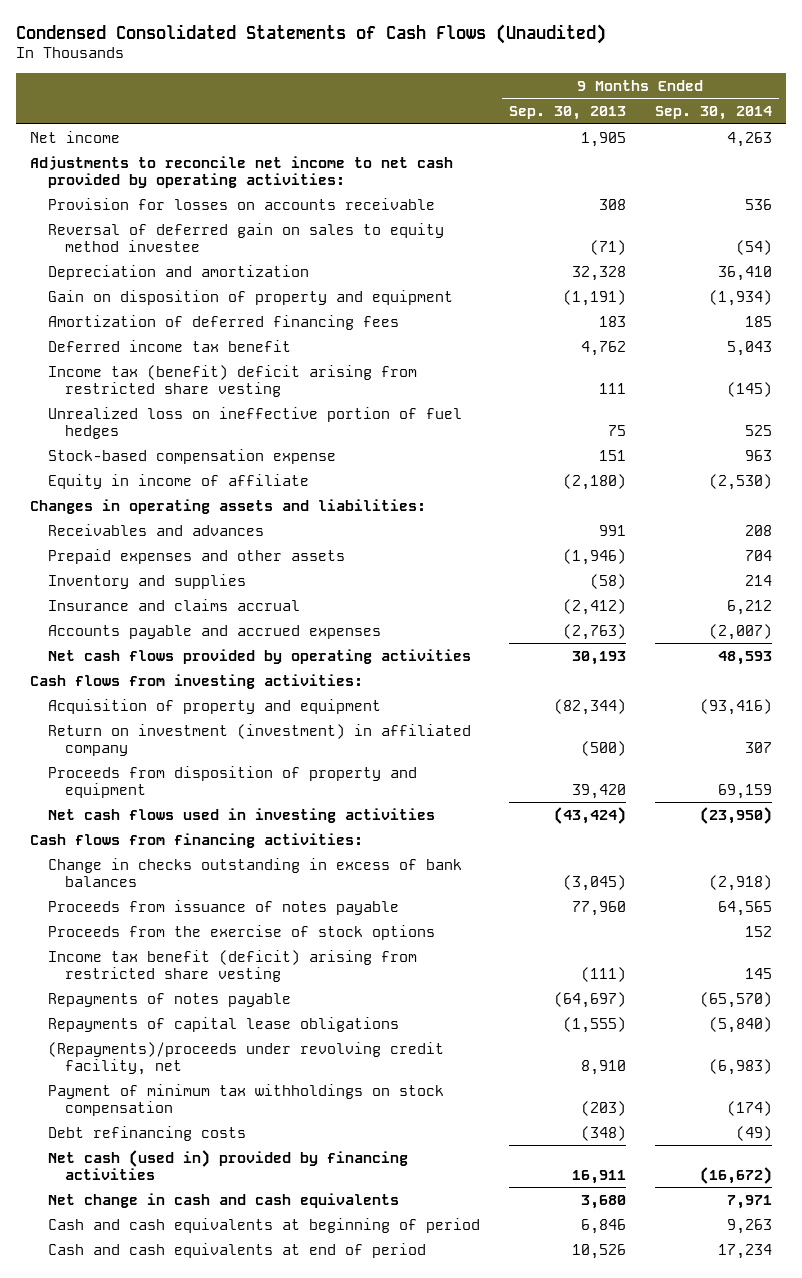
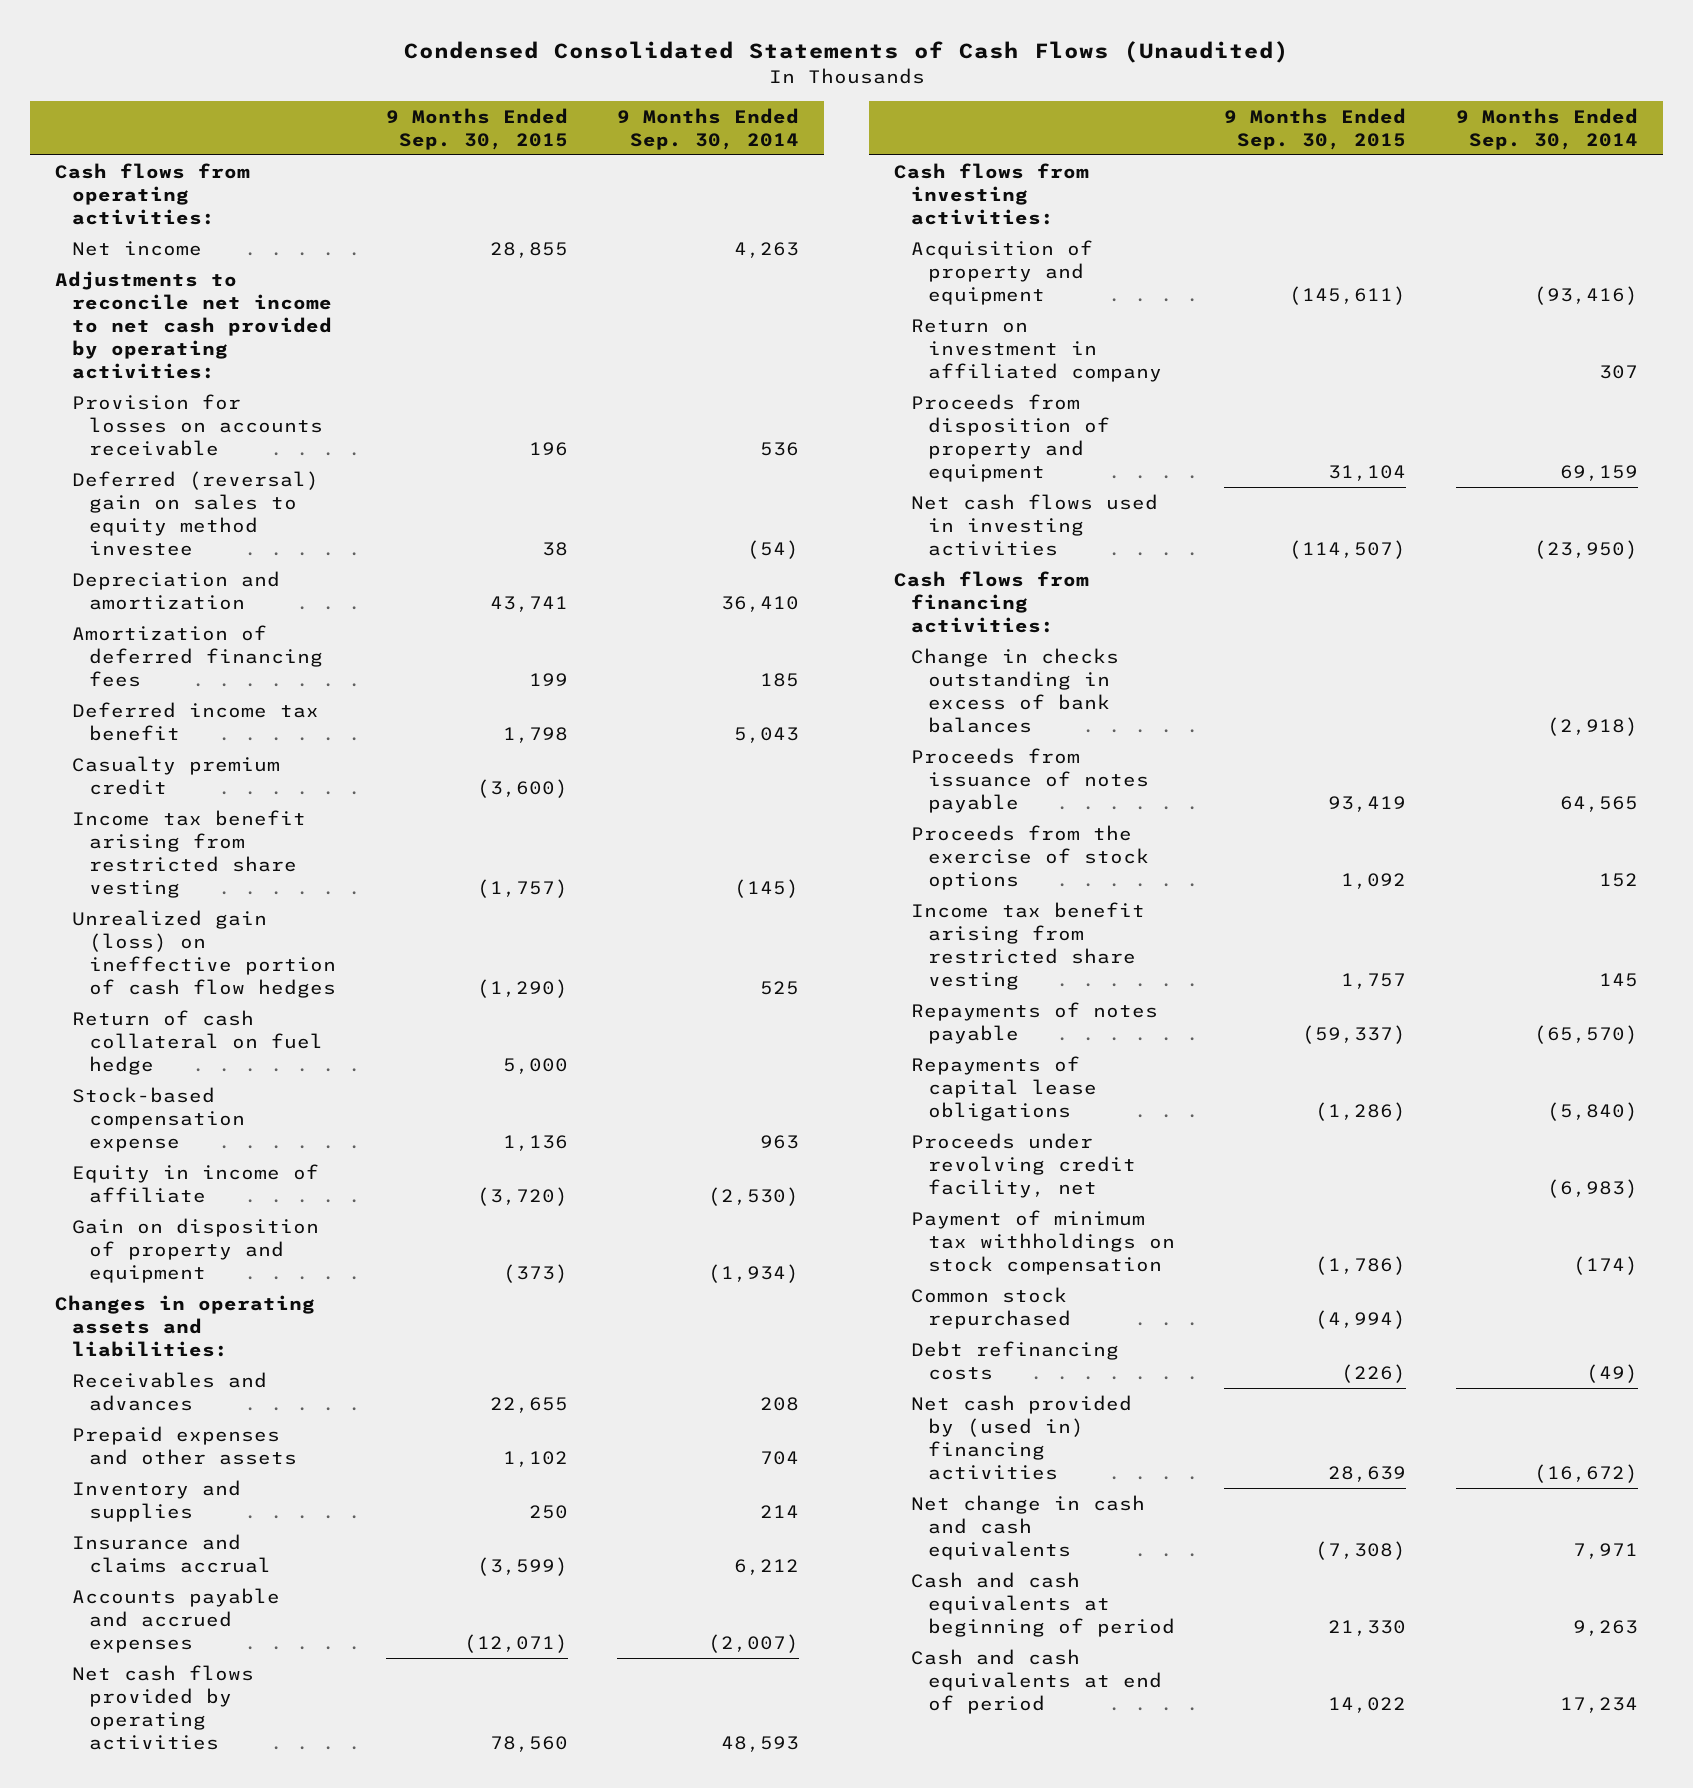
- | 9 Months Ended Sep. 30, 2013 | 9 Months Ended Sep. 30, 2014
+ | 9 Months Ended Sep. 30, 2015 | 9 Months Ended Sep. 30, 2014
+ Cash flows from operating activities:
- Reversal of deferred gain on sales to equity method investee | (71) | (54)
+ Deferred (reversal) gain on sales to equity method investee | 38 | (54)
- Income tax (benefit) deficit arising from restricted share vesting | 111 | (145)
- Unrealized loss on ineffective portion of fuel hedges | 75 | 525
+ Casualty premium credit | (3,600) |
+ Income tax benefit arising from restricted share vesting | (1,757) | (145)
+ Unrealized gain (loss) on ineffective portion of cash flow hedges | (1,290) | 525
+ Return of cash collateral on fuel hedge | 5,000 |
moved down: Gain on disposition of property and equipment | (373) | (1,934)
- Return on investment (investment) in affiliated company | (500) | 307
+ Return on investment in affiliated company | | 307
- Income tax benefit (deficit) arising from restricted share vesting | (111) | 145
+ Income tax benefit arising from restricted share vesting | 1,757 | 145
- (Repayments)/proceeds under revolving credit facility, net | 8,910 | (6,983)
+ Proceeds under revolving credit facility, net | | (6,983)
+ Common stock repurchased | (4,994) |
- Net cash (used in) provided by financing activities | 16,911 | (16,672)
+ Net cash provided by (used in) financing activities | 28,639 | (16,672)

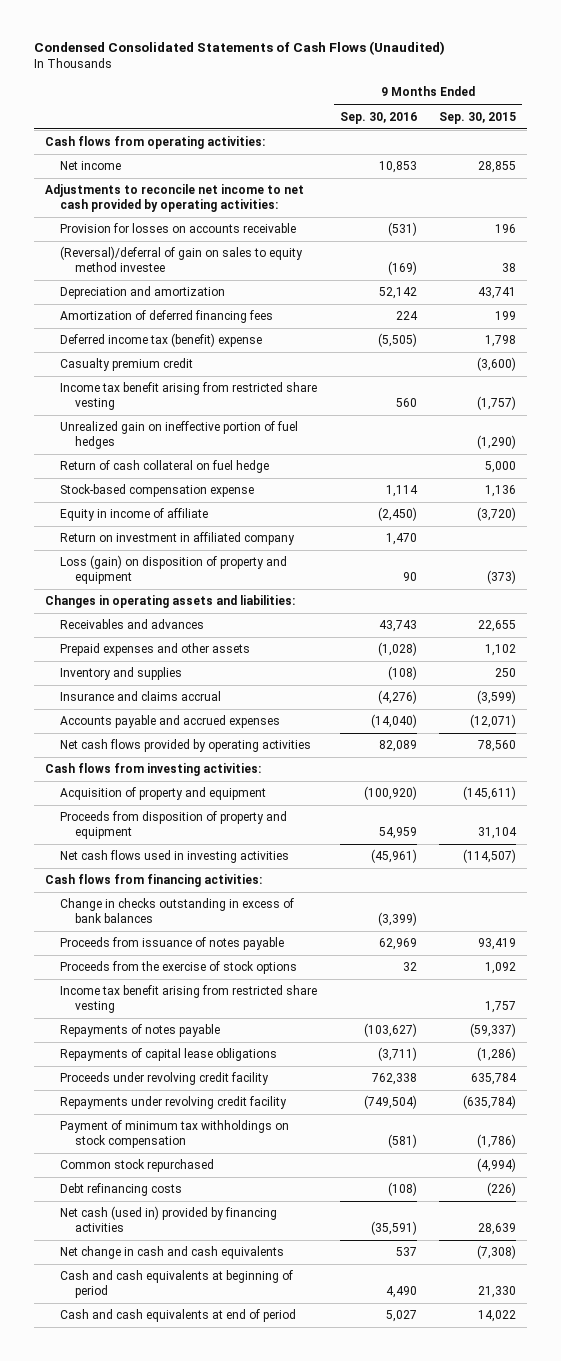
- | 9 Months Ended Sep. 30, 2015 | 9 Months Ended Sep. 30, 2014
+ | 9 Months Ended Sep. 30, 2016 | 9 Months Ended Sep. 30, 2015
- Deferred (reversal) gain on sales to equity method investee | 38 | (54)
+ (Reversal)/deferral of gain on sales to equity method investee | (169) | 38
- Deferred income tax benefit | 1,798 | 5,043
+ Deferred income tax (benefit) expense | (5,505) | 1,798
- Unrealized gain (loss) on ineffective portion of cash flow hedges | (1,290) | 525
+ Unrealized gain on ineffective portion of fuel hedges | | (1,290)
- Gain on disposition of property and equipment | (373) | (1,934)
moved up: Return on investment in affiliated company | 1,470 |
+ Loss (gain) on disposition of property and equipment | 90 | (373)
- Proceeds under revolving credit facility, net | | (6,983)
+ Proceeds under revolving credit facility | 762,338 | 635,784
+ Repayments under revolving credit facility | (749,504) | (635,784)
- Net cash provided by (used in) financing activities | 28,639 | (16,672)
+ Net cash (used in) provided by financing activities | (35,591) | 28,639

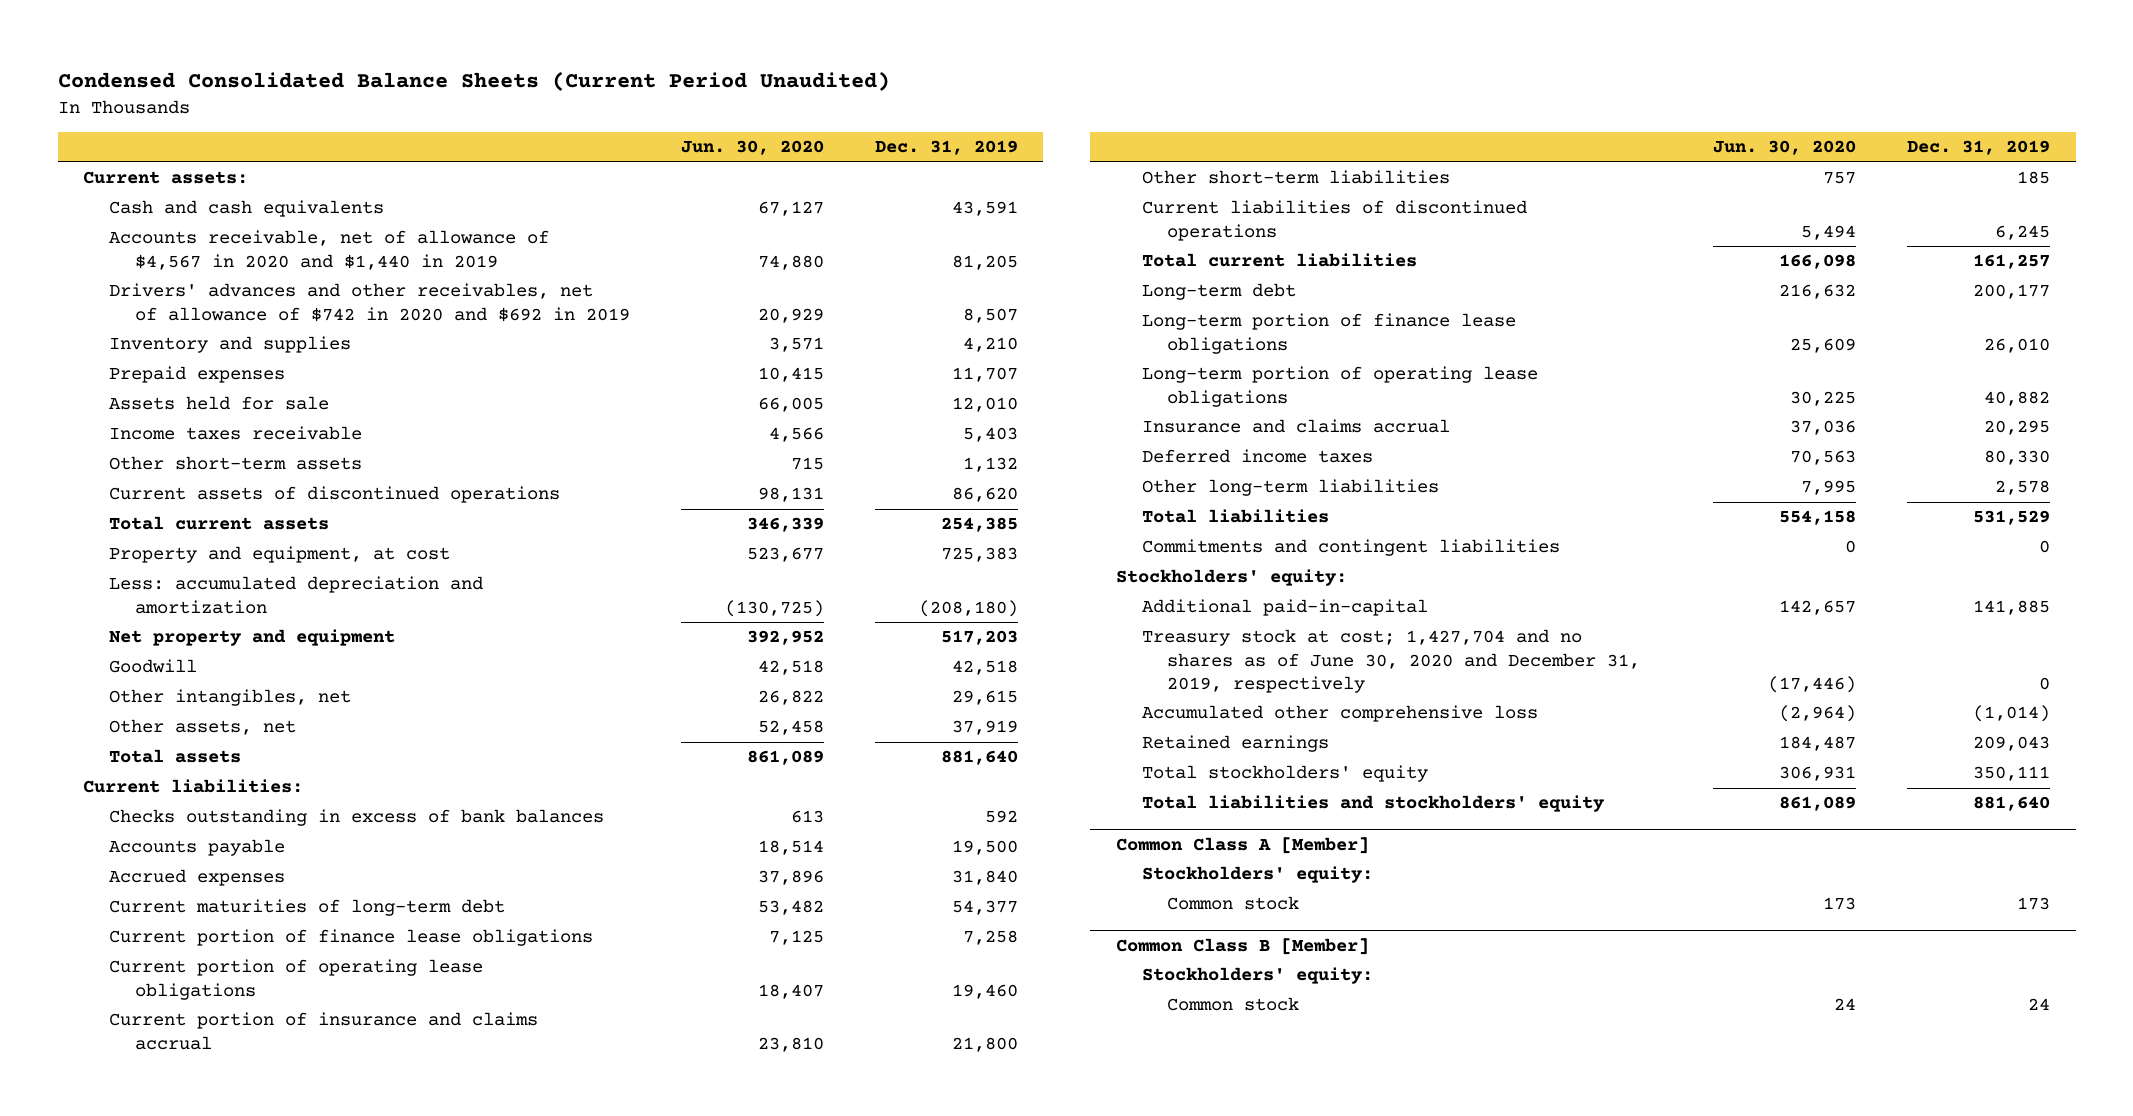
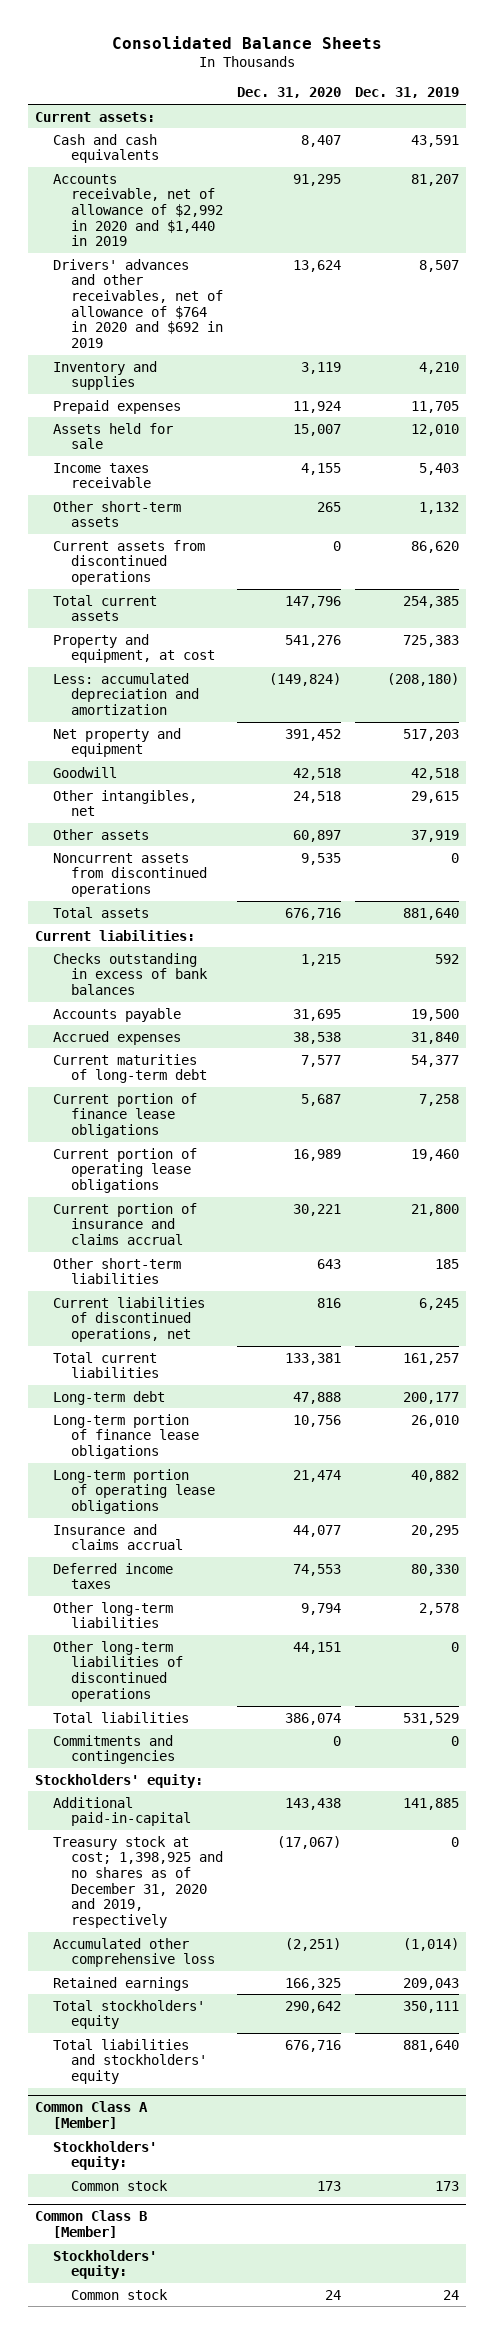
- Condensed Consolidated Balance Sheets (Current Period Unaudited)
+ Consolidated Balance Sheets
- | Jun. 30, 2020 | Dec. 31, 2019
+ | Dec. 31, 2020 | Dec. 31, 2019
- Accounts receivable, net of allowance of $4,567 in 2020 and $1,440 in 2019 | 74,880 | 81,205
- Drivers' advances and other receivables, net of allowance of $742 in 2020 and $692 in 2019 | 20,929 | 8,507
+ Accounts receivable, net of allowance of $2,992 in 2020 and $1,440 in 2019 | 91,295 | 81,207
+ Drivers' advances and other receivables, net of allowance of $764 in 2020 and $692 in 2019 | 13,624 | 8,507
- Prepaid expenses | 10,415 | 11,707
+ Prepaid expenses | 11,924 | 11,705
- Current assets of discontinued operations | 98,131 | 86,620
+ Current assets from discontinued operations | 0 | 86,620
- Other assets, net | 52,458 | 37,919
+ Other assets | 60,897 | 37,919
+ Noncurrent assets from discontinued operations | 9,535 | 0
- Current liabilities of discontinued operations | 5,494 | 6,245
+ Current liabilities of discontinued operations, net | 816 | 6,245
+ Other long-term liabilities of discontinued operations | 44,151 | 0
- Commitments and contingent liabilities | 0 | 0
+ Commitments and contingencies | 0 | 0
- Treasury stock at cost; 1,427,704 and no shares as of June 30, 2020 and December 31, 2019, respectively | (17,446) | 0
+ Treasury stock at cost; 1,398,925 and no shares as of December 31, 2020 and 2019, respectively | (17,067) | 0

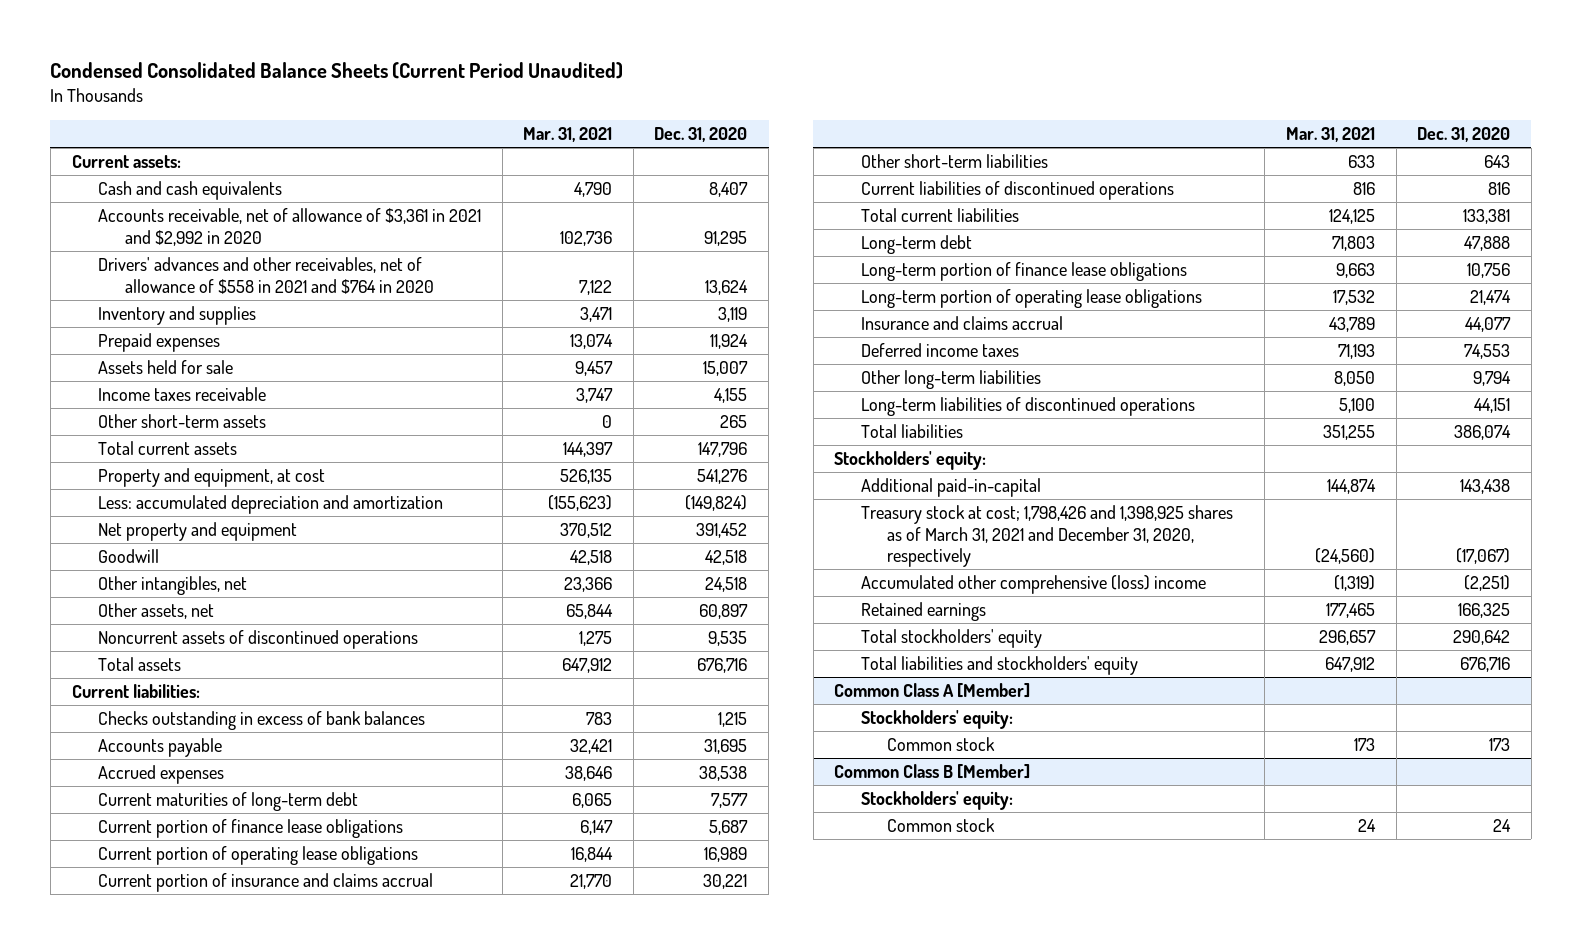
- Consolidated Balance Sheets
+ Condensed Consolidated Balance Sheets (Current Period Unaudited)
- | Dec. 31, 2020 | Dec. 31, 2019
+ | Mar. 31, 2021 | Dec. 31, 2020
- Accounts receivable, net of allowance of $2,992 in 2020 and $1,440 in 2019 | 91,295 | 81,207
- Drivers' advances and other receivables, net of allowance of $764 in 2020 and $692 in 2019 | 13,624 | 8,507
+ Accounts receivable, net of allowance of $3,361 in 2021 and $2,992 in 2020 | 102,736 | 91,295
+ Drivers' advances and other receivables, net of allowance of $558 in 2021 and $764 in 2020 | 7,122 | 13,624
- Current assets from discontinued operations | 0 | 86,620
- Other assets | 60,897 | 37,919
- Noncurrent assets from discontinued operations | 9,535 | 0
+ Other assets, net | 65,844 | 60,897
+ Noncurrent assets of discontinued operations | 1,275 | 9,535
- Current liabilities of discontinued operations, net | 816 | 6,245
+ Current liabilities of discontinued operations | 816 | 816
- Other long-term liabilities of discontinued operations | 44,151 | 0
+ Long-term liabilities of discontinued operations | 5,100 | 44,151
- Commitments and contingencies | 0 | 0
- Treasury stock at cost; 1,398,925 and no shares as of December 31, 2020 and 2019, respectively | (17,067) | 0
- Accumulated other comprehensive loss | (2,251) | (1,014)
+ Treasury stock at cost; 1,798,426 and 1,398,925 shares as of March 31, 2021 and December 31, 2020, respectively | (24,560) | (17,067)
+ Accumulated other comprehensive (loss) income | (1,319) | (2,251)

